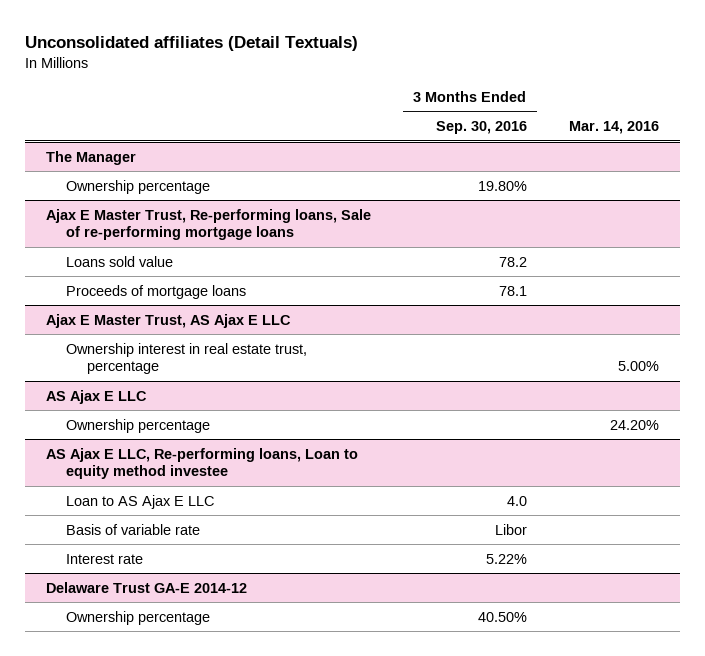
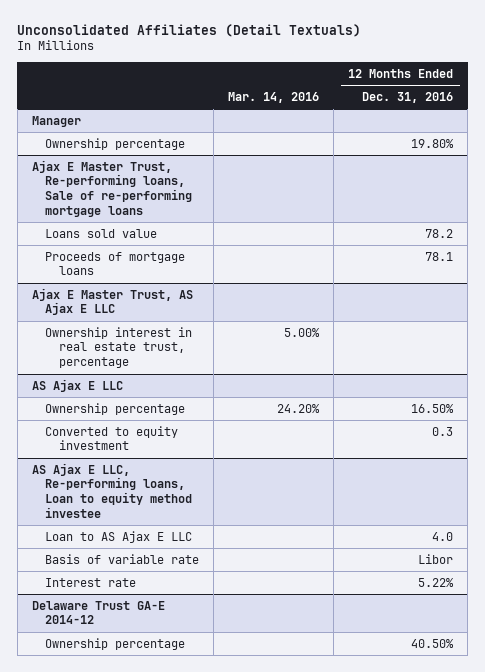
- Unconsolidated affiliates (Detail Textuals)
+ Unconsolidated Affiliates (Detail Textuals)
- | 3 Months Ended Sep. 30, 2016 | Mar. 14, 2016
+ | Mar. 14, 2016 | 12 Months Ended Dec. 31, 2016
- The Manager
+ Manager
@ AS Ajax E LLC
+ Converted to equity investment | | 0.3

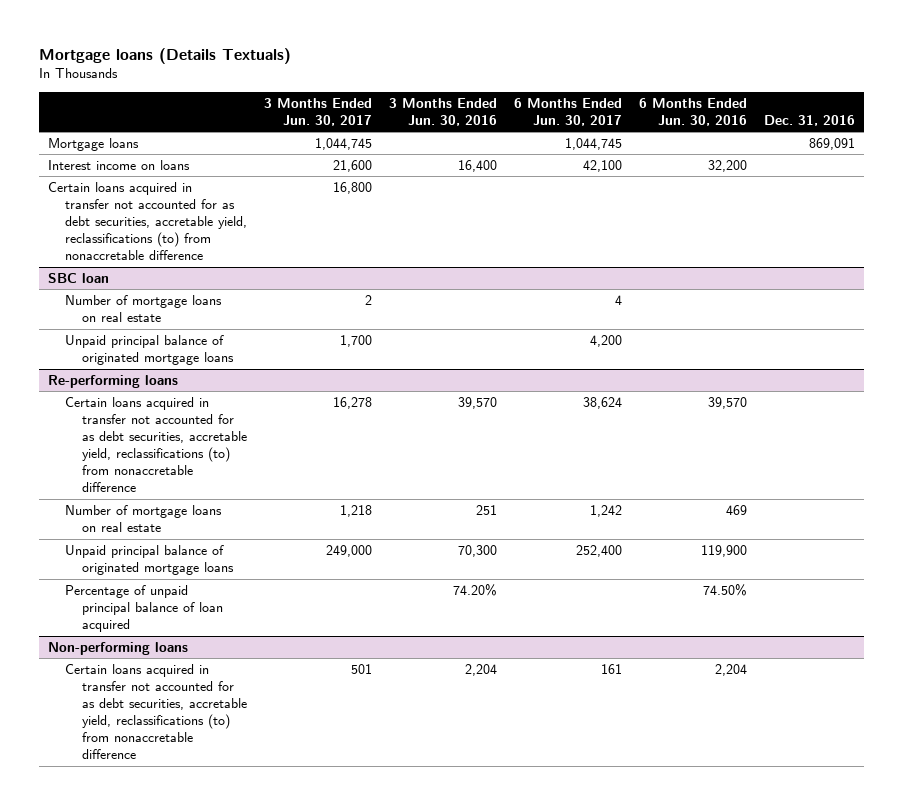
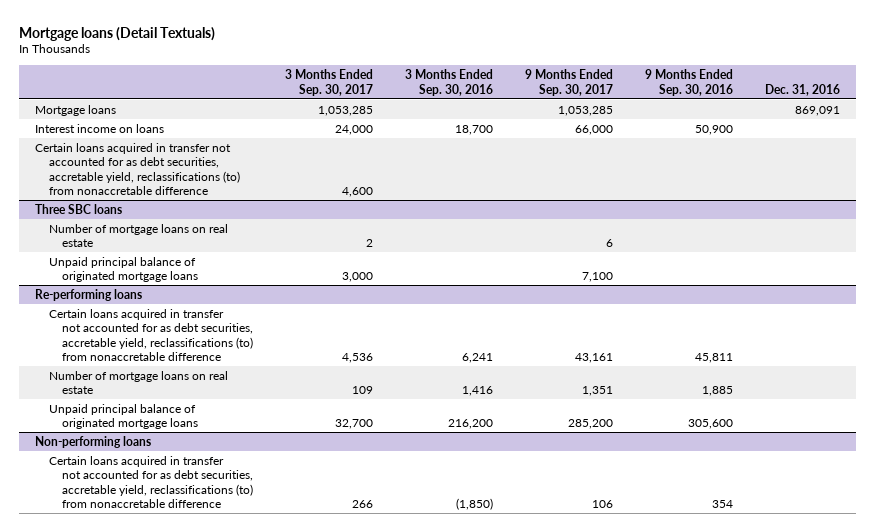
- Mortgage loans (Details Textuals)
+ Mortgage loans (Detail Textuals)
- | 3 Months Ended Jun. 30, 2017 | 3 Months Ended Jun. 30, 2016 | 6 Months Ended Jun. 30, 2017 | 6 Months Ended Jun. 30, 2016 | Dec. 31, 2016
+ | 3 Months Ended Sep. 30, 2017 | 3 Months Ended Sep. 30, 2016 | 9 Months Ended Sep. 30, 2017 | 9 Months Ended Sep. 30, 2016 | Dec. 31, 2016
- SBC loan
+ Three SBC loans
@ Re-performing loans
- Percentage of unpaid principal balance of loan acquired | | 74.20% | | 74.50% |

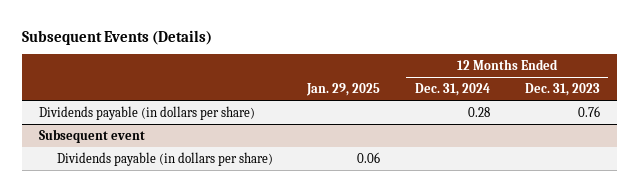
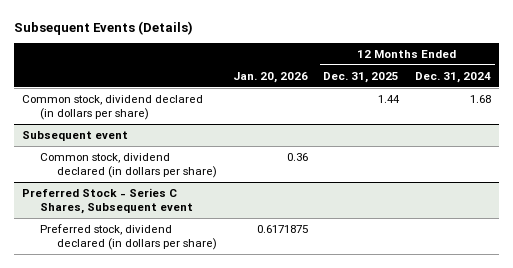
- | Jan. 29, 2025 | 12 Months Ended Dec. 31, 2024 | 12 Months Ended Dec. 31, 2023
+ | Jan. 20, 2026 | 12 Months Ended Dec. 31, 2025 | 12 Months Ended Dec. 31, 2024
- Dividends payable (in dollars per share) | | 0.28 | 0.76
+ Common stock, dividend declared (in dollars per share) | | 1.44 | 1.68
@ Subsequent event
- Dividends payable (in dollars per share) | 0.06 | |
+ Common stock, dividend declared (in dollars per share) | 0.36 | |
+ Preferred Stock - Series C Shares, Subsequent event
+ Preferred stock, dividend declared (in dollars per share) | 0.6171875 | |

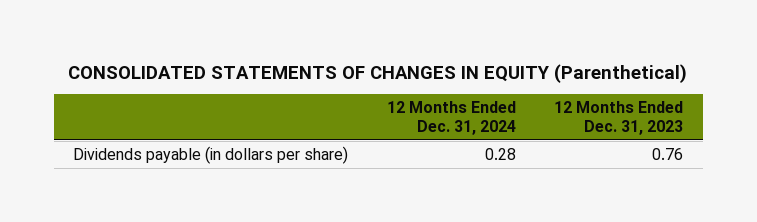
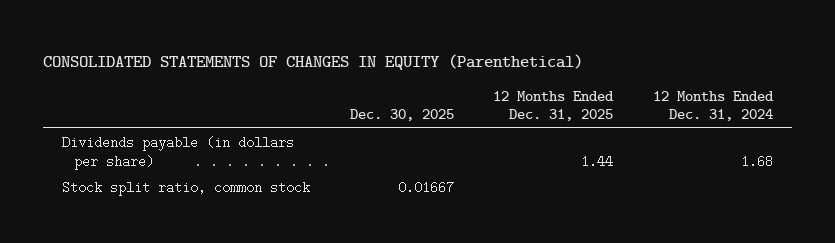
- | 12 Months Ended Dec. 31, 2024 | 12 Months Ended Dec. 31, 2023
+ | Dec. 30, 2025 | 12 Months Ended Dec. 31, 2025 | 12 Months Ended Dec. 31, 2024
- Dividends payable (in dollars per share) | 0.28 | 0.76
+ Dividends payable (in dollars per share) | | 1.44 | 1.68
+ Stock split ratio, common stock | 0.01667 | |

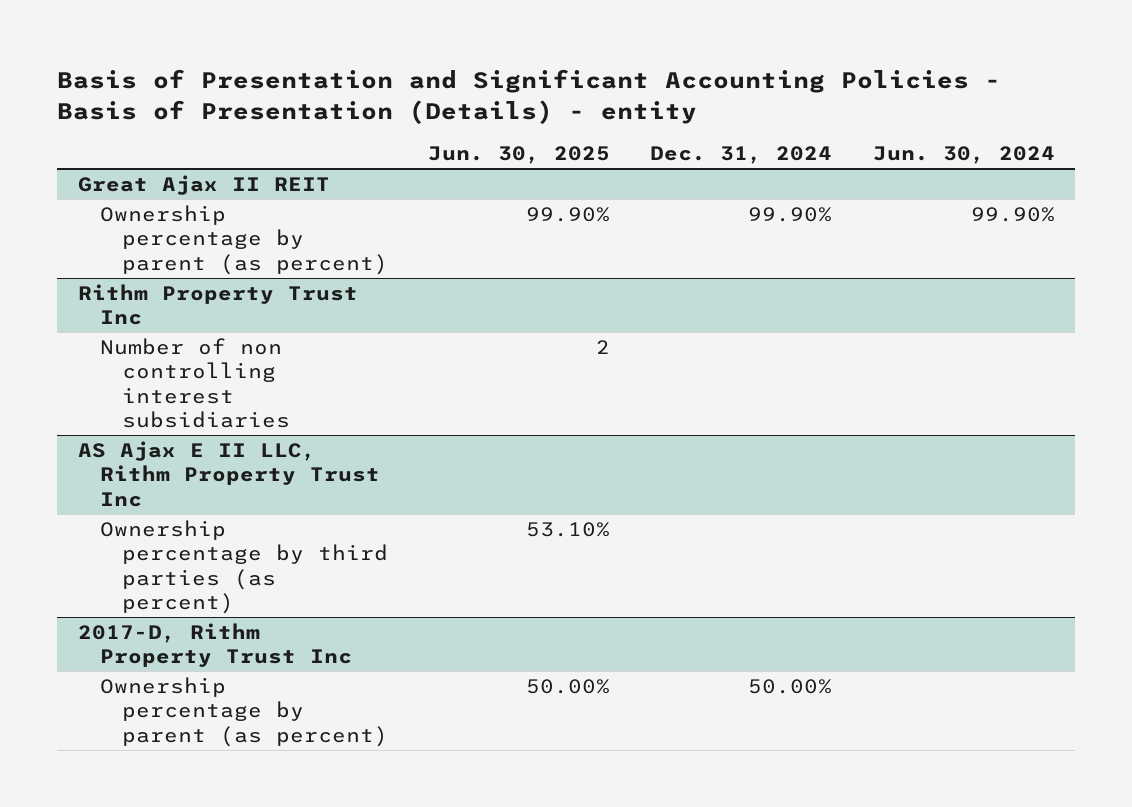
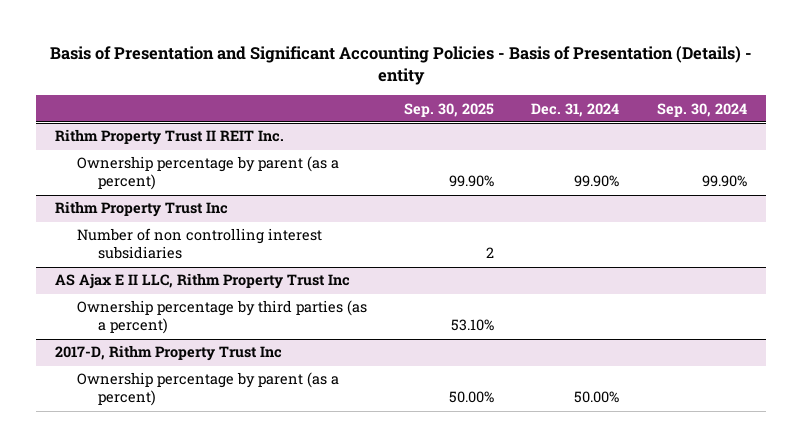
- | Jun. 30, 2025 | Dec. 31, 2024 | Jun. 30, 2024
+ | Sep. 30, 2025 | Dec. 31, 2024 | Sep. 30, 2024
- Great Ajax II REIT
- Ownership percentage by parent (as percent) | 99.90% | 99.90% | 99.90%
+ Rithm Property Trust II REIT Inc.
+ Ownership percentage by parent (as a percent) | 99.90% | 99.90% | 99.90%
@ AS Ajax E II LLC, Rithm Property Trust Inc
- Ownership percentage by third parties (as percent) | 53.10% | |
+ Ownership percentage by third parties (as a percent) | 53.10% | |
@ 2017-D, Rithm Property Trust Inc
- Ownership percentage by parent (as percent) | 50.00% | 50.00% |
+ Ownership percentage by parent (as a percent) | 50.00% | 50.00% |

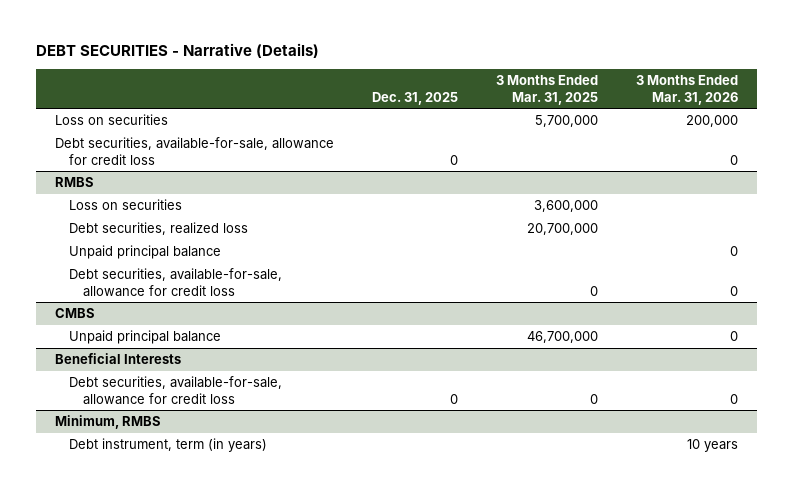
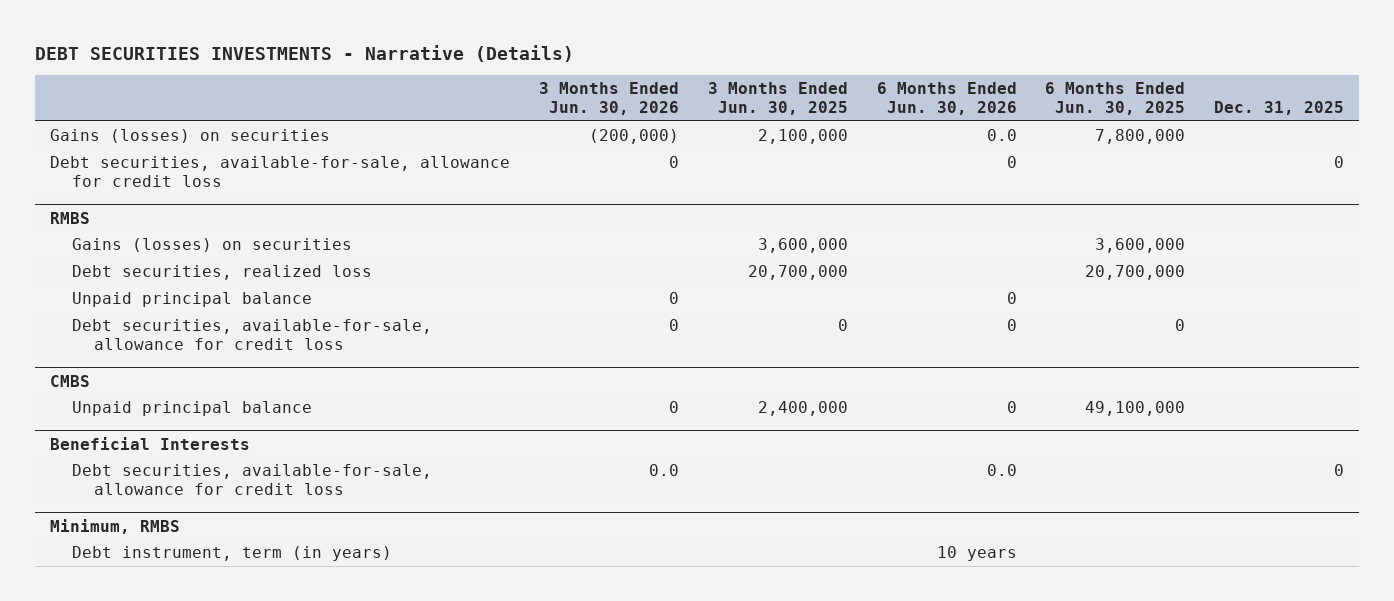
- DEBT SECURITIES - Narrative (Details)
+ DEBT SECURITIES INVESTMENTS - Narrative (Details)
- | Dec. 31, 2025 | 3 Months Ended Mar. 31, 2025 | 3 Months Ended Mar. 31, 2026
+ | 3 Months Ended Jun. 30, 2026 | 3 Months Ended Jun. 30, 2025 | 6 Months Ended Jun. 30, 2026 | 6 Months Ended Jun. 30, 2025 | Dec. 31, 2025
- Loss on securities | | 5,700,000 | 200,000
+ Gains (losses) on securities | (200,000) | 2,100,000 | 0.0 | 7,800,000 |
@ RMBS
- Loss on securities | | 3,600,000 |
+ Gains (losses) on securities | | 3,600,000 | | 3,600,000 |

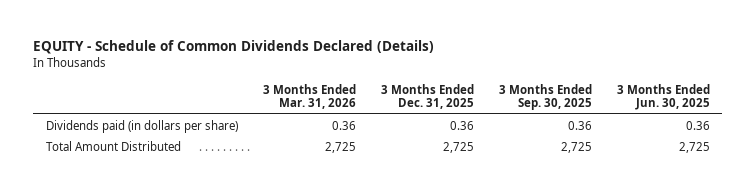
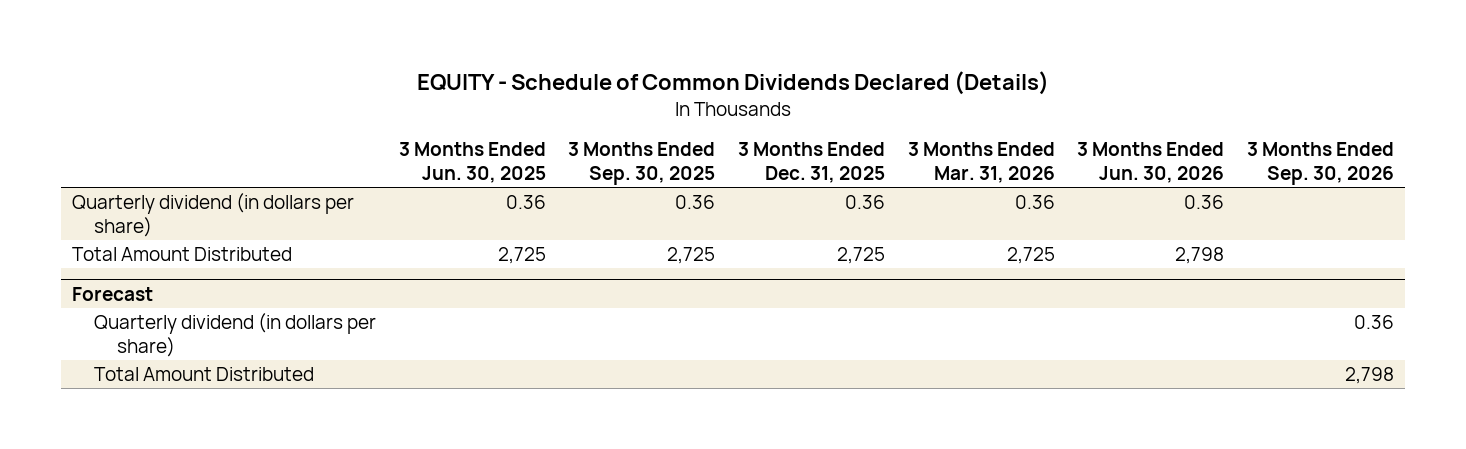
- | 3 Months Ended Mar. 31, 2026 | 3 Months Ended Dec. 31, 2025 | 3 Months Ended Sep. 30, 2025 | 3 Months Ended Jun. 30, 2025
+ | 3 Months Ended Jun. 30, 2025 | 3 Months Ended Sep. 30, 2025 | 3 Months Ended Dec. 31, 2025 | 3 Months Ended Mar. 31, 2026 | 3 Months Ended Jun. 30, 2026 | 3 Months Ended Sep. 30, 2026
- Dividends paid (in dollars per share) | 0.36 | 0.36 | 0.36 | 0.36
+ Quarterly dividend (in dollars per share) | 0.36 | 0.36 | 0.36 | 0.36 | 0.36 |
+ Forecast
+ Quarterly dividend (in dollars per share) | | | | | | 0.36
+ Total Amount Distributed | | | | | | 2,798

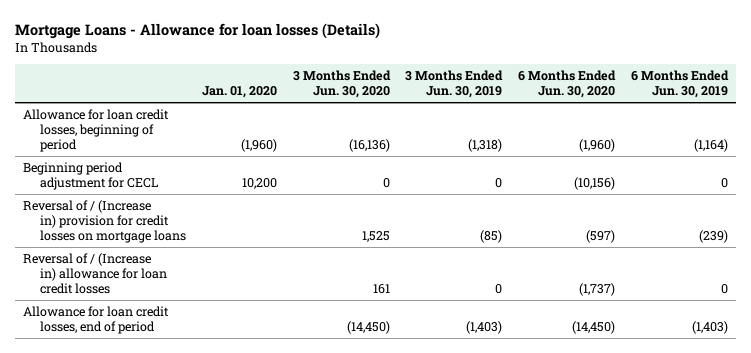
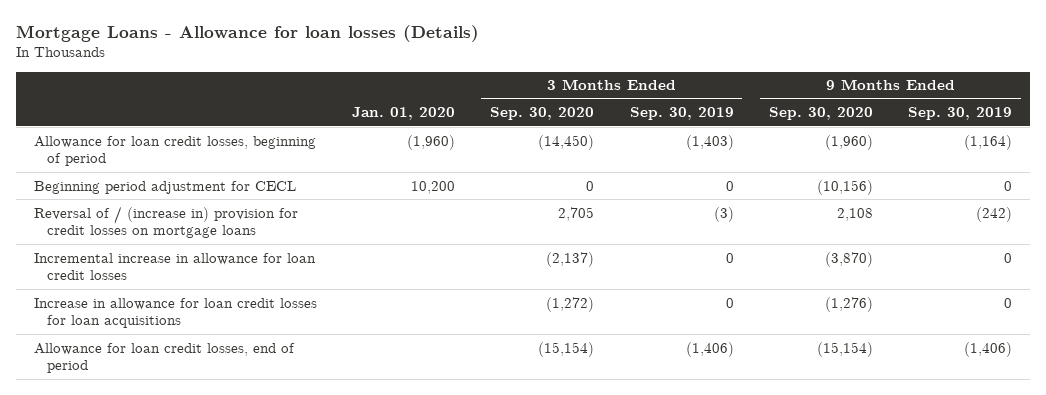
- | Jan. 01, 2020 | 3 Months Ended Jun. 30, 2020 | 3 Months Ended Jun. 30, 2019 | 6 Months Ended Jun. 30, 2020 | 6 Months Ended Jun. 30, 2019
+ | Jan. 01, 2020 | 3 Months Ended Sep. 30, 2020 | 3 Months Ended Sep. 30, 2019 | 9 Months Ended Sep. 30, 2020 | 9 Months Ended Sep. 30, 2019
- Reversal of / (Increase in) provision for credit losses on mortgage loans | | 1,525 | (85) | (597) | (239)
- Reversal of / (Increase in) allowance for loan credit losses | | 161 | 0 | (1,737) | 0
+ Reversal of / (increase in) provision for credit losses on mortgage loans | | 2,705 | (3) | 2,108 | (242)
+ Incremental increase in allowance for loan credit losses | | (2,137) | 0 | (3,870) | 0
+ Increase in allowance for loan credit losses for loan acquisitions | | (1,272) | 0 | (1,276) | 0

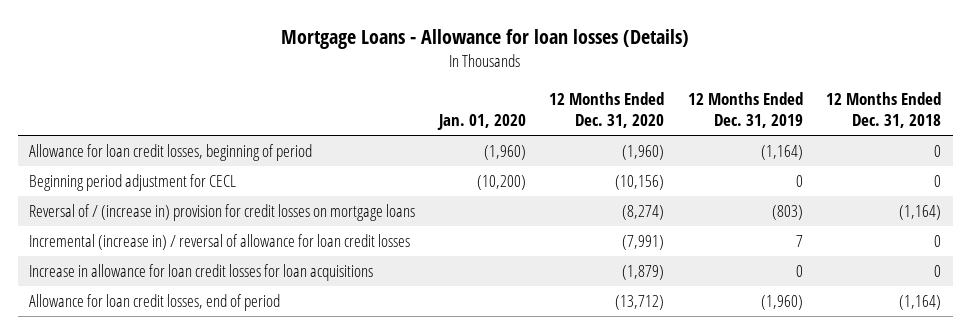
- | Jan. 01, 2020 | 3 Months Ended Sep. 30, 2020 | 3 Months Ended Sep. 30, 2019 | 9 Months Ended Sep. 30, 2020 | 9 Months Ended Sep. 30, 2019
+ | Jan. 01, 2020 | 12 Months Ended Dec. 31, 2020 | 12 Months Ended Dec. 31, 2019 | 12 Months Ended Dec. 31, 2018
- Beginning period adjustment for CECL | 10,200 | 0 | 0 | (10,156) | 0
+ Beginning period adjustment for CECL | (10,200) | (10,156) | 0 | 0
- Incremental increase in allowance for loan credit losses | | (2,137) | 0 | (3,870) | 0
+ Incremental (increase in) / reversal of allowance for loan credit losses | | (7,991) | 7 | 0

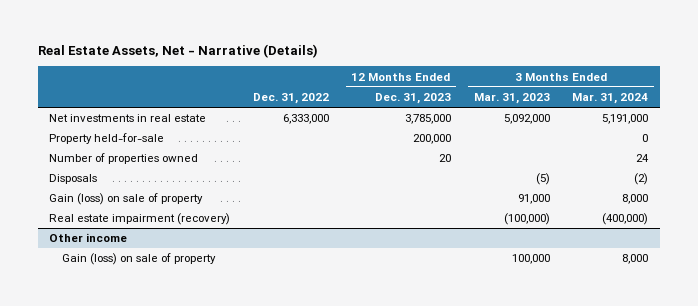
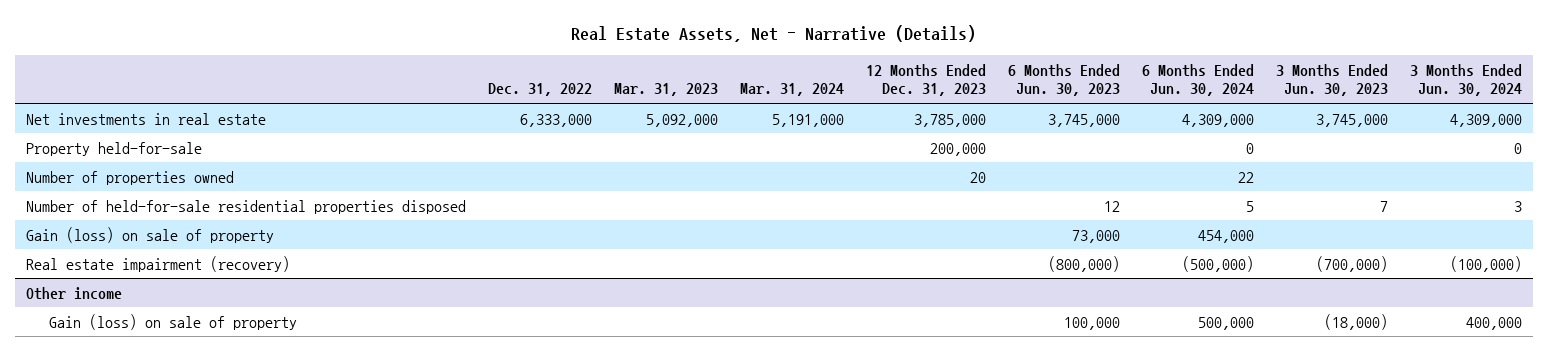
- | Dec. 31, 2022 | 12 Months Ended Dec. 31, 2023 | 3 Months Ended Mar. 31, 2023 | 3 Months Ended Mar. 31, 2024
+ | Dec. 31, 2022 | Mar. 31, 2023 | Mar. 31, 2024 | 12 Months Ended Dec. 31, 2023 | 6 Months Ended Jun. 30, 2023 | 6 Months Ended Jun. 30, 2024 | 3 Months Ended Jun. 30, 2023 | 3 Months Ended Jun. 30, 2024
- Disposals | | | (5) | (2)
+ Number of held-for-sale residential properties disposed | | | | | 12 | 5 | 7 | 3

